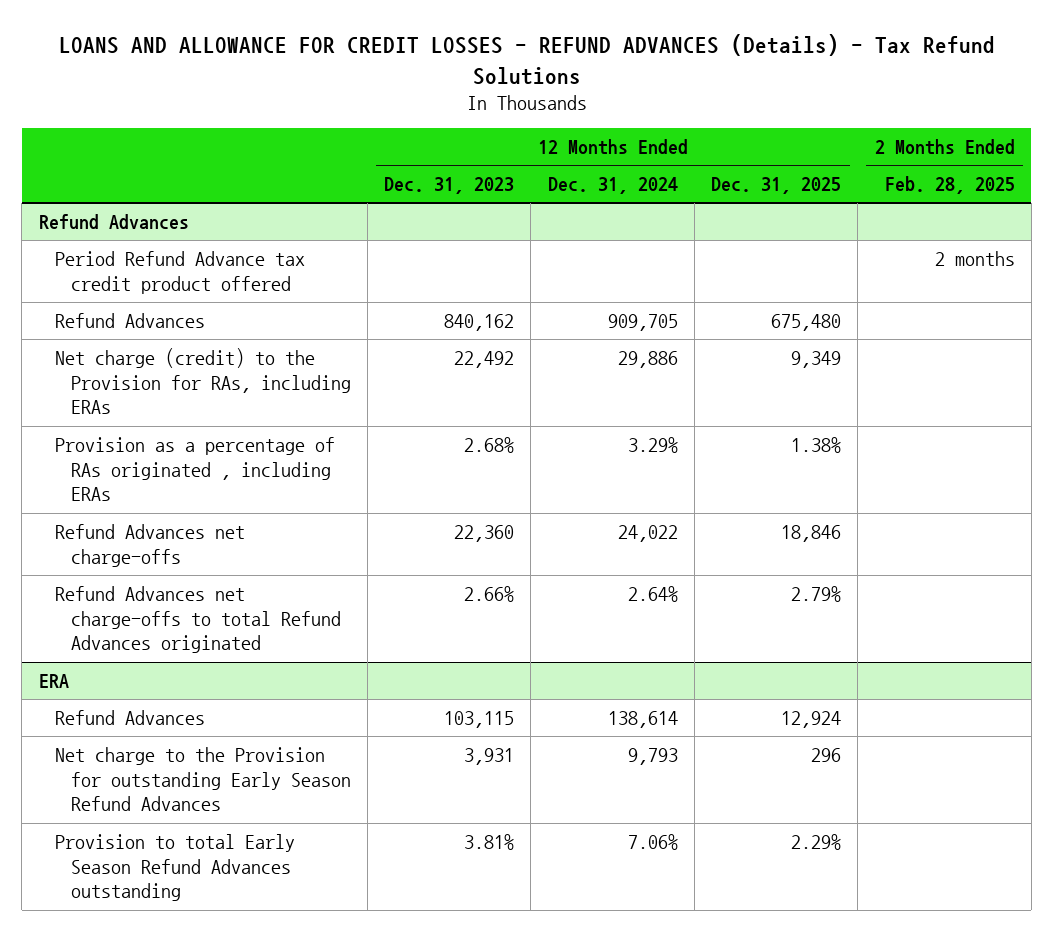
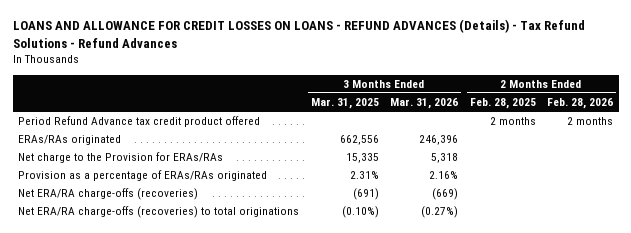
- LOANS AND ALLOWANCE FOR CREDIT LOSSES - REFUND ADVANCES (Details) - Tax Refund Solutions
+ LOANS AND ALLOWANCE FOR CREDIT LOSSES ON LOANS - REFUND ADVANCES (Details) - Tax Refund Solutions - Refund Advances
- | 12 Months Ended Dec. 31, 2023 | 12 Months Ended Dec. 31, 2024 | 12 Months Ended Dec. 31, 2025 | 2 Months Ended Feb. 28, 2025
+ | 3 Months Ended Mar. 31, 2025 | 3 Months Ended Mar. 31, 2026 | 2 Months Ended Feb. 28, 2025 | 2 Months Ended Feb. 28, 2026
- Refund Advances
- Refund Advances | 840,162 | 909,705 | 675,480 |
- Net charge (credit) to the Provision for RAs, including ERAs | 22,492 | 29,886 | 9,349 |
- Provision as a percentage of RAs originated , including ERAs | 2.68% | 3.29% | 1.38% |
- Refund Advances net charge-offs | 22,360 | 24,022 | 18,846 |
- Refund Advances net charge-offs to total Refund Advances originated | 2.66% | 2.64% | 2.79% |
- ERA
- Refund Advances | 103,115 | 138,614 | 12,924 |
- Net charge to the Provision for outstanding Early Season Refund Advances | 3,931 | 9,793 | 296 |
- Provision to total Early Season Refund Advances outstanding | 3.81% | 7.06% | 2.29% |
+ ERAs/RAs originated | 662,556 | 246,396 | |
+ Net charge to the Provision for ERAs/RAs | 15,335 | 5,318 | |
+ Provision as a percentage of ERAs/RAs originated | 2.31% | 2.16% | |
+ Net ERA/RA charge-offs (recoveries) | (691) | (669) | |
+ Net ERA/RA charge-offs (recoveries) to total originations | (0.10%) | (0.27%) | |

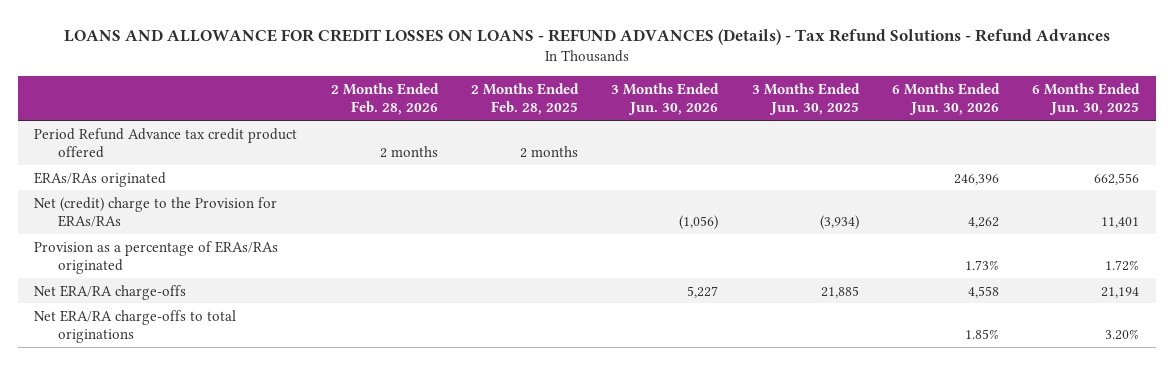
- | 3 Months Ended Mar. 31, 2025 | 3 Months Ended Mar. 31, 2026 | 2 Months Ended Feb. 28, 2025 | 2 Months Ended Feb. 28, 2026
+ | 2 Months Ended Feb. 28, 2026 | 2 Months Ended Feb. 28, 2025 | 3 Months Ended Jun. 30, 2026 | 3 Months Ended Jun. 30, 2025 | 6 Months Ended Jun. 30, 2026 | 6 Months Ended Jun. 30, 2025
- Net charge to the Provision for ERAs/RAs | 15,335 | 5,318 | |
+ Net (credit) charge to the Provision for ERAs/RAs | | | (1,056) | (3,934) | 4,262 | 11,401
- Net ERA/RA charge-offs (recoveries) | (691) | (669) | |
- Net ERA/RA charge-offs (recoveries) to total originations | (0.10%) | (0.27%) | |
+ Net ERA/RA charge-offs | | | 5,227 | 21,885 | 4,558 | 21,194
+ Net ERA/RA charge-offs to total originations | | | | | 1.85% | 3.20%

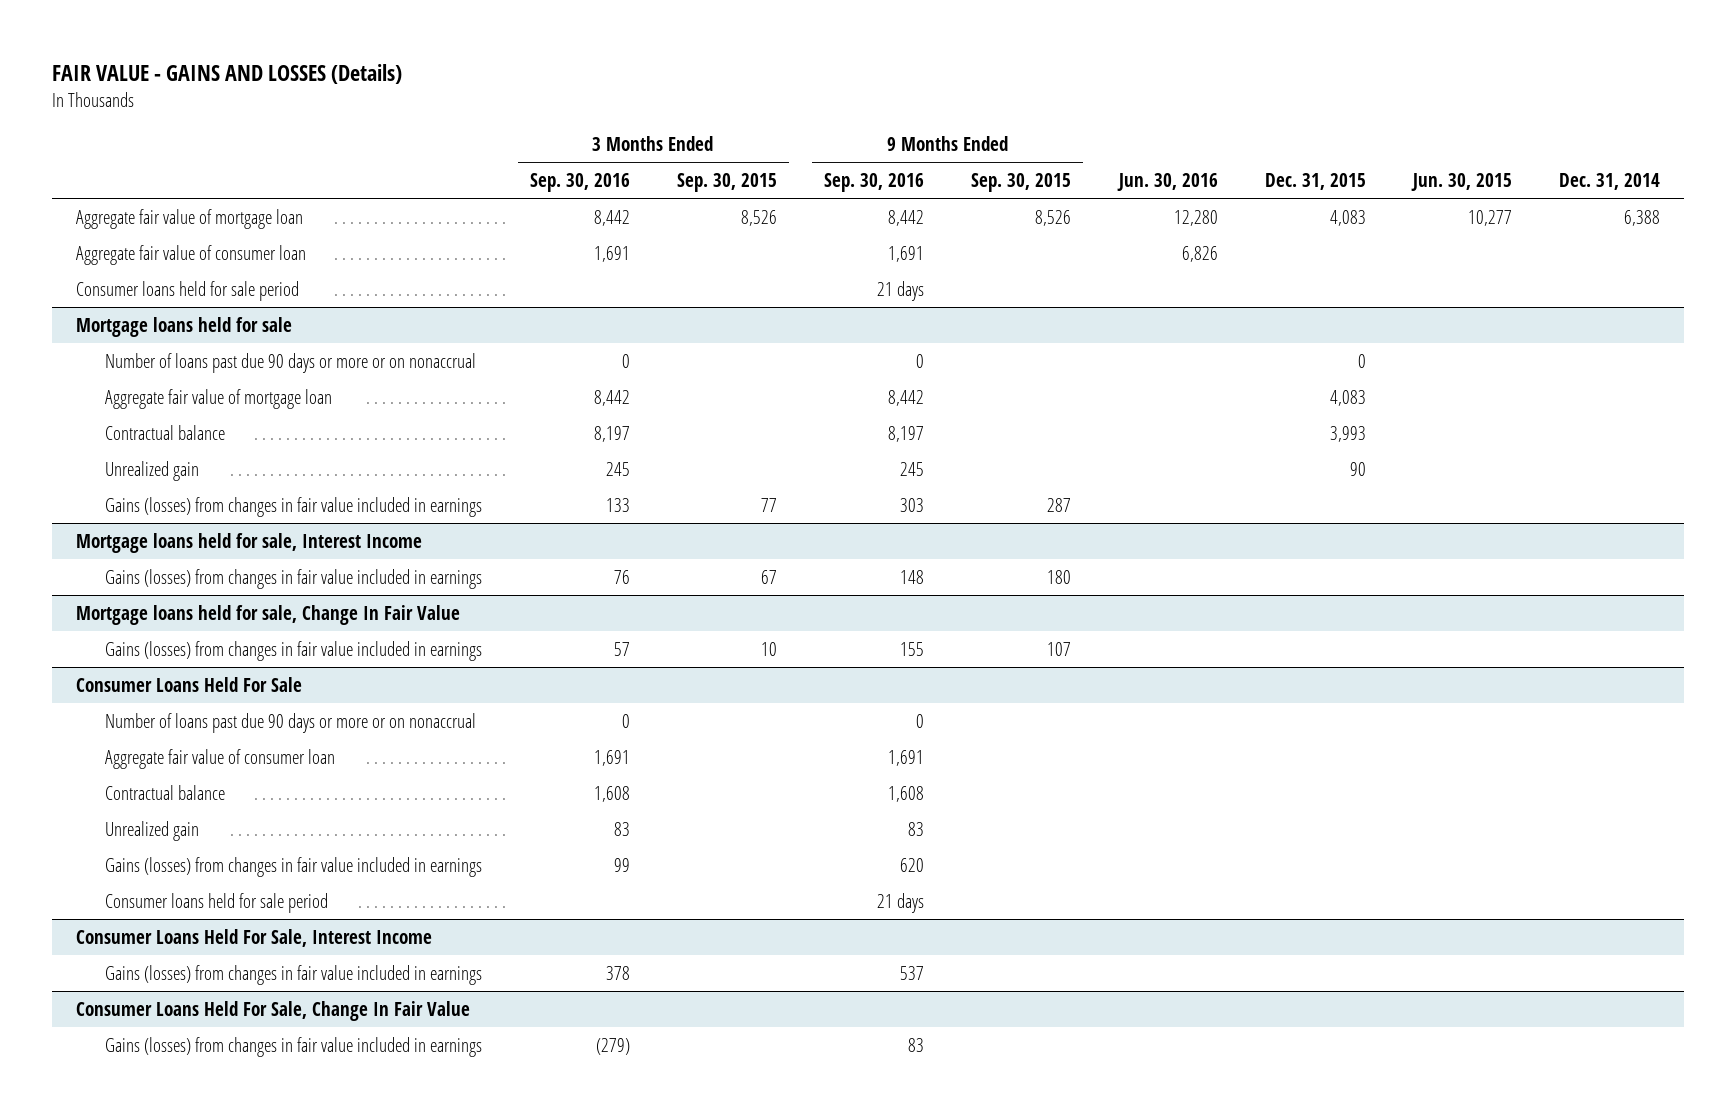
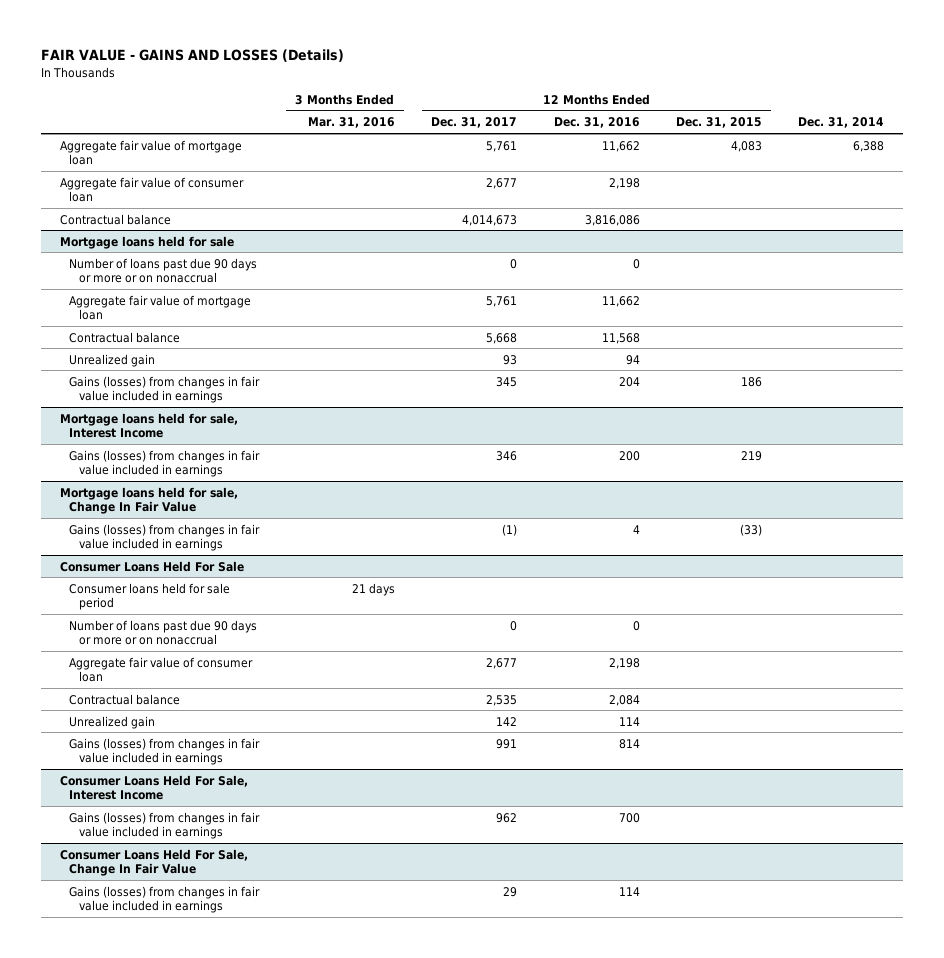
- | 3 Months Ended Sep. 30, 2016 | 3 Months Ended Sep. 30, 2015 | 9 Months Ended Sep. 30, 2016 | 9 Months Ended Sep. 30, 2015 | Jun. 30, 2016 | Dec. 31, 2015 | Jun. 30, 2015 | Dec. 31, 2014
+ | 3 Months Ended Mar. 31, 2016 | 12 Months Ended Dec. 31, 2017 | 12 Months Ended Dec. 31, 2016 | 12 Months Ended Dec. 31, 2015 | Dec. 31, 2014
- Consumer loans held for sale period | | | 21 days | | | | |
+ Contractual balance | | 4,014,673 | 3,816,086 | |
@ Consumer Loans Held For Sale
moved up: Consumer loans held for sale period | 21 days | | | |

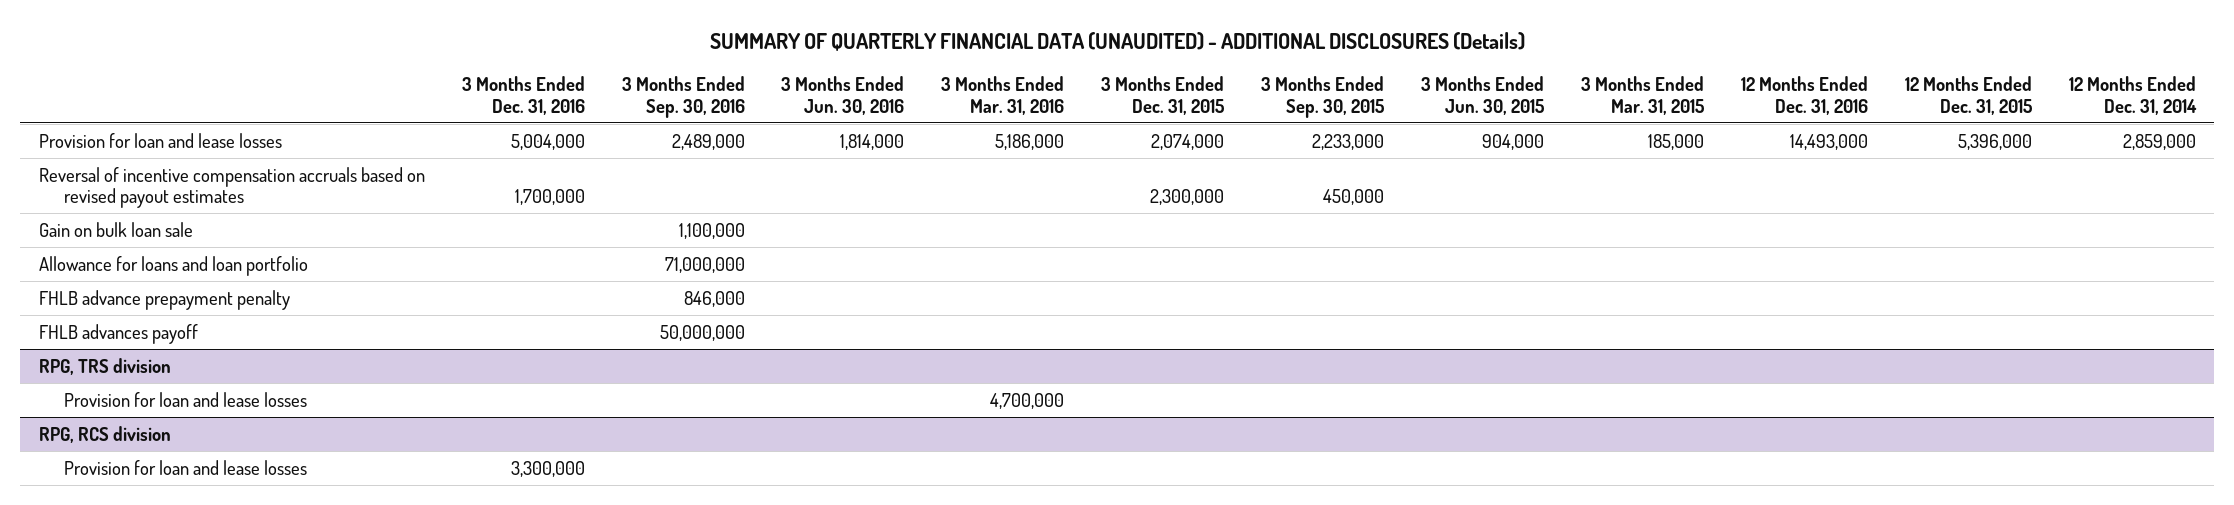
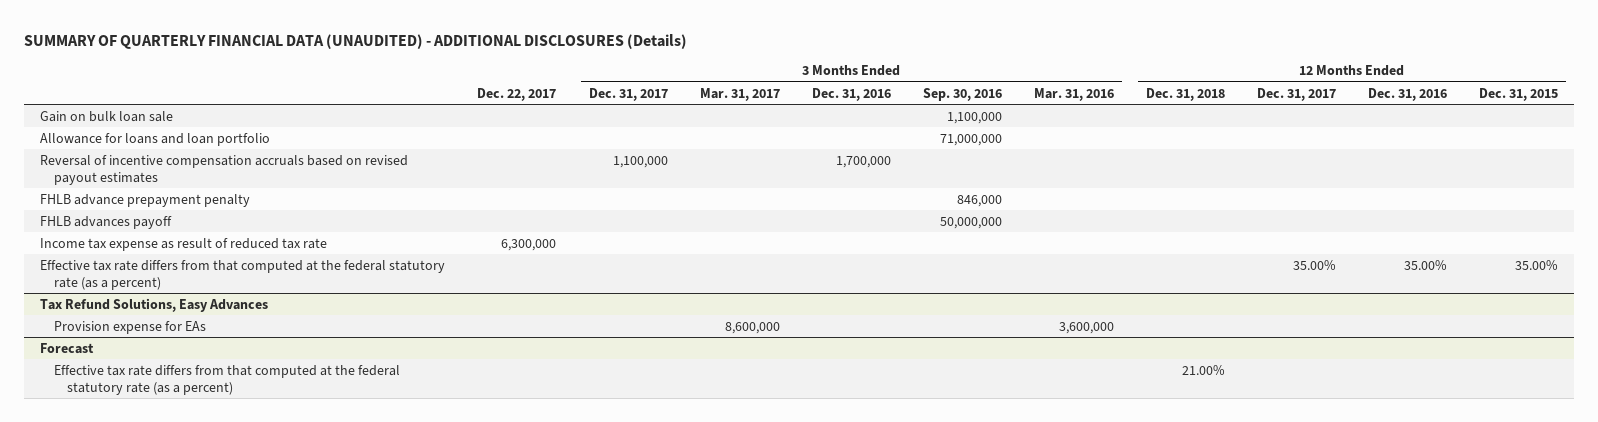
- | 3 Months Ended Dec. 31, 2016 | 3 Months Ended Sep. 30, 2016 | 3 Months Ended Jun. 30, 2016 | 3 Months Ended Mar. 31, 2016 | 3 Months Ended Dec. 31, 2015 | 3 Months Ended Sep. 30, 2015 | 3 Months Ended Jun. 30, 2015 | 3 Months Ended Mar. 31, 2015 | 12 Months Ended Dec. 31, 2016 | 12 Months Ended Dec. 31, 2015 | 12 Months Ended Dec. 31, 2014
+ | Dec. 22, 2017 | 3 Months Ended Dec. 31, 2017 | 3 Months Ended Mar. 31, 2017 | 3 Months Ended Dec. 31, 2016 | 3 Months Ended Sep. 30, 2016 | 3 Months Ended Mar. 31, 2016 | 12 Months Ended Dec. 31, 2018 | 12 Months Ended Dec. 31, 2017 | 12 Months Ended Dec. 31, 2016 | 12 Months Ended Dec. 31, 2015
- Provision for loan and lease losses | 5,004,000 | 2,489,000 | 1,814,000 | 5,186,000 | 2,074,000 | 2,233,000 | 904,000 | 185,000 | 14,493,000 | 5,396,000 | 2,859,000
moved down: Reversal of incentive compensation accruals based on revised payout estimates | | 1,100,000 | | 1,700,000 | | | | | |
- RPG, TRS division
- Provision for loan and lease losses | | | | 4,700,000 | | | | | | |
- RPG, RCS division
- Provision for loan and lease losses | 3,300,000 | | | | | | | | | |
+ Income tax expense as result of reduced tax rate | 6,300,000 | | | | | | | | |
+ Effective tax rate differs from that computed at the federal statutory rate (as a percent) | | | | | | | | 35.00% | 35.00% | 35.00%
+ Tax Refund Solutions, Easy Advances
+ Provision expense for EAs | | | 8,600,000 | | | 3,600,000 | | | |
+ Forecast
+ Effective tax rate differs from that computed at the federal statutory rate (as a percent) | | | | | | | 21.00% | | |

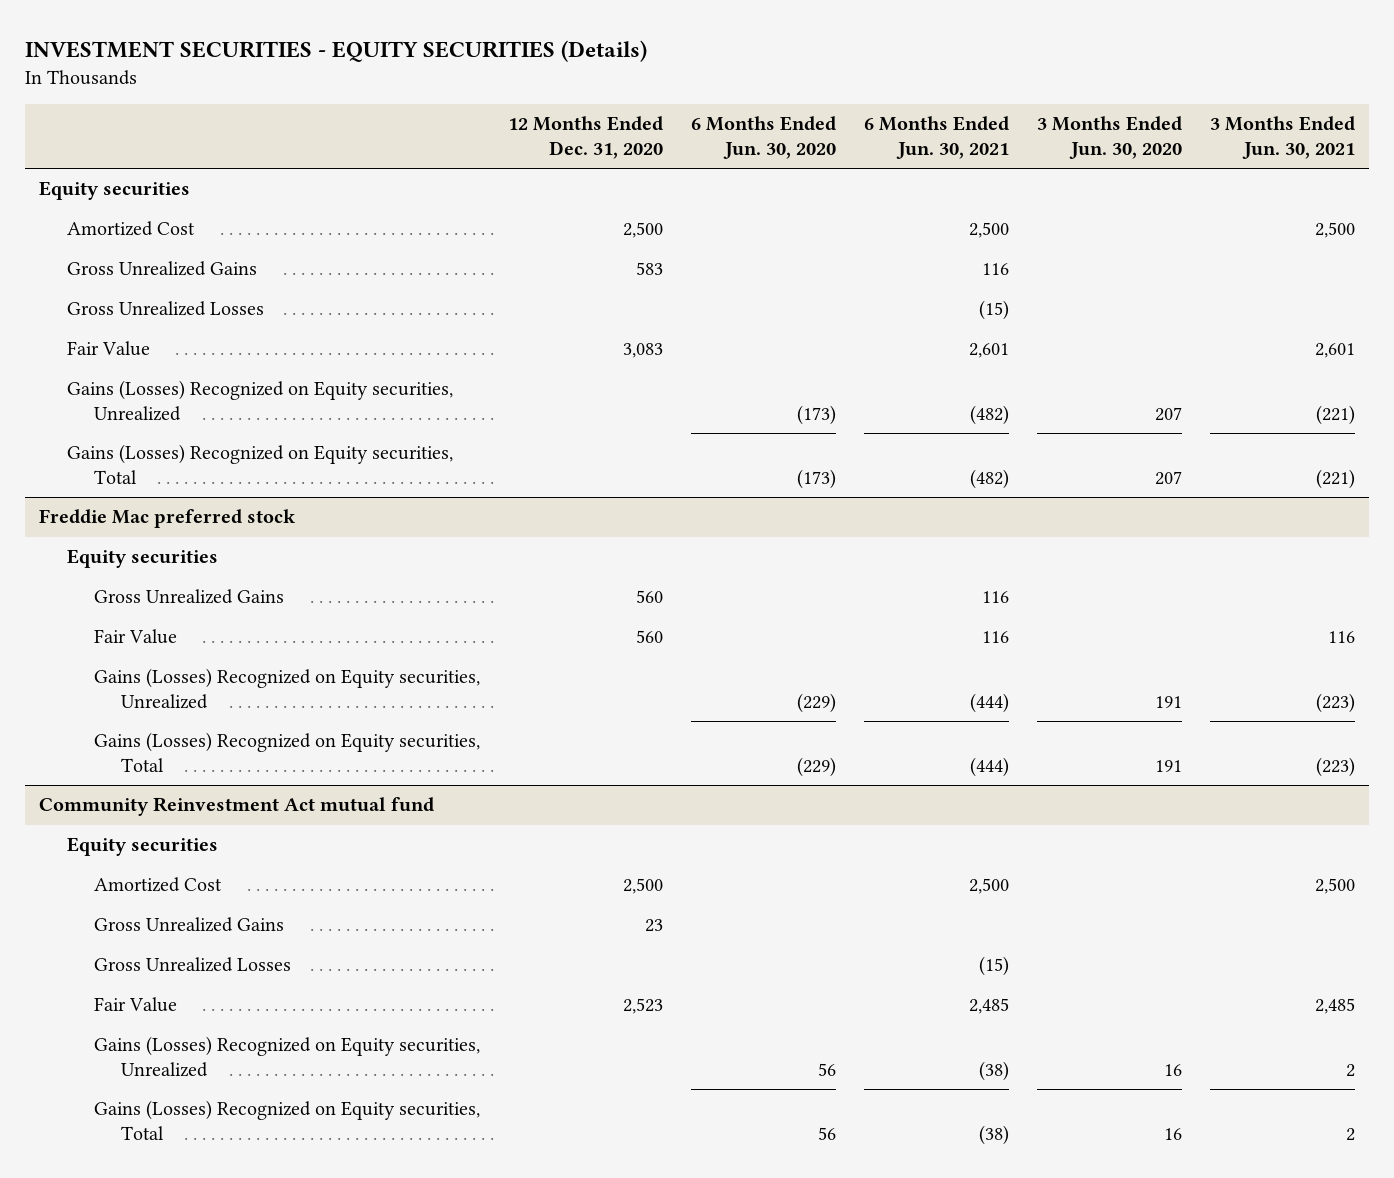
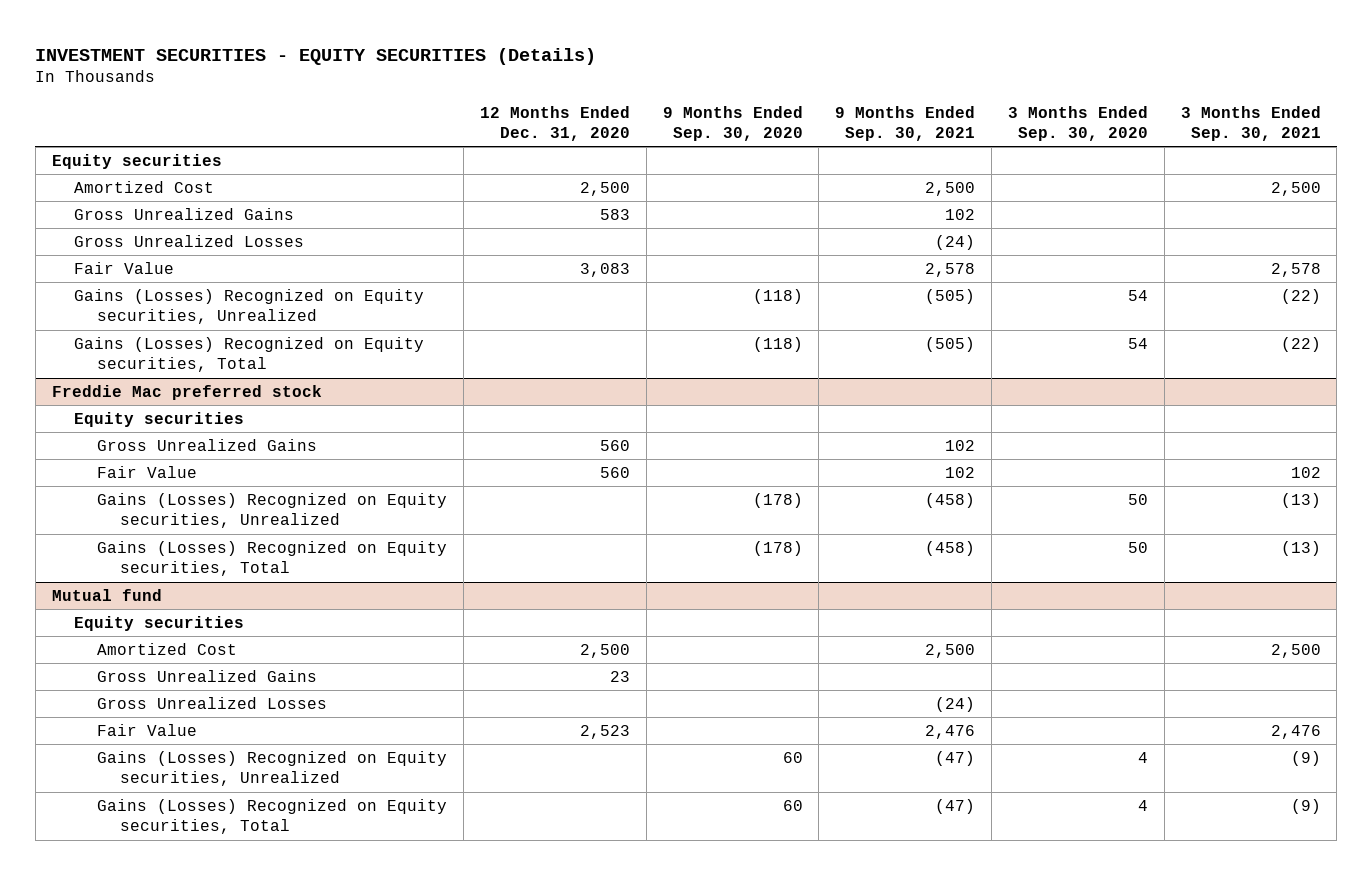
- | 12 Months Ended Dec. 31, 2020 | 6 Months Ended Jun. 30, 2020 | 6 Months Ended Jun. 30, 2021 | 3 Months Ended Jun. 30, 2020 | 3 Months Ended Jun. 30, 2021
+ | 12 Months Ended Dec. 31, 2020 | 9 Months Ended Sep. 30, 2020 | 9 Months Ended Sep. 30, 2021 | 3 Months Ended Sep. 30, 2020 | 3 Months Ended Sep. 30, 2021
- Community Reinvestment Act mutual fund
+ Mutual fund

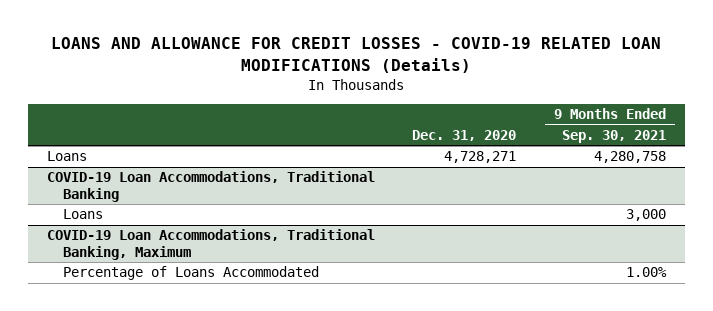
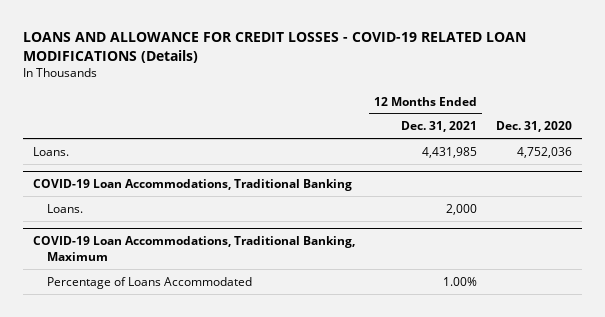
- | Dec. 31, 2020 | 9 Months Ended Sep. 30, 2021
+ | 12 Months Ended Dec. 31, 2021 | Dec. 31, 2020
- Loans | 4,728,271 | 4,280,758
+ Loans. | 4,431,985 | 4,752,036
@ COVID-19 Loan Accommodations, Traditional Banking
- Loans | | 3,000
+ Loans. | 2,000 |

